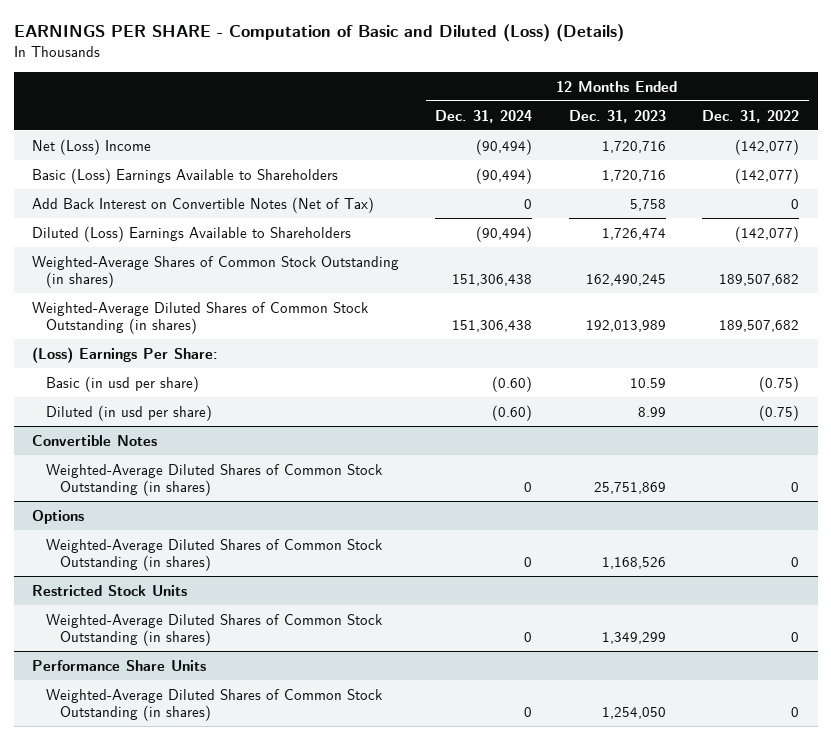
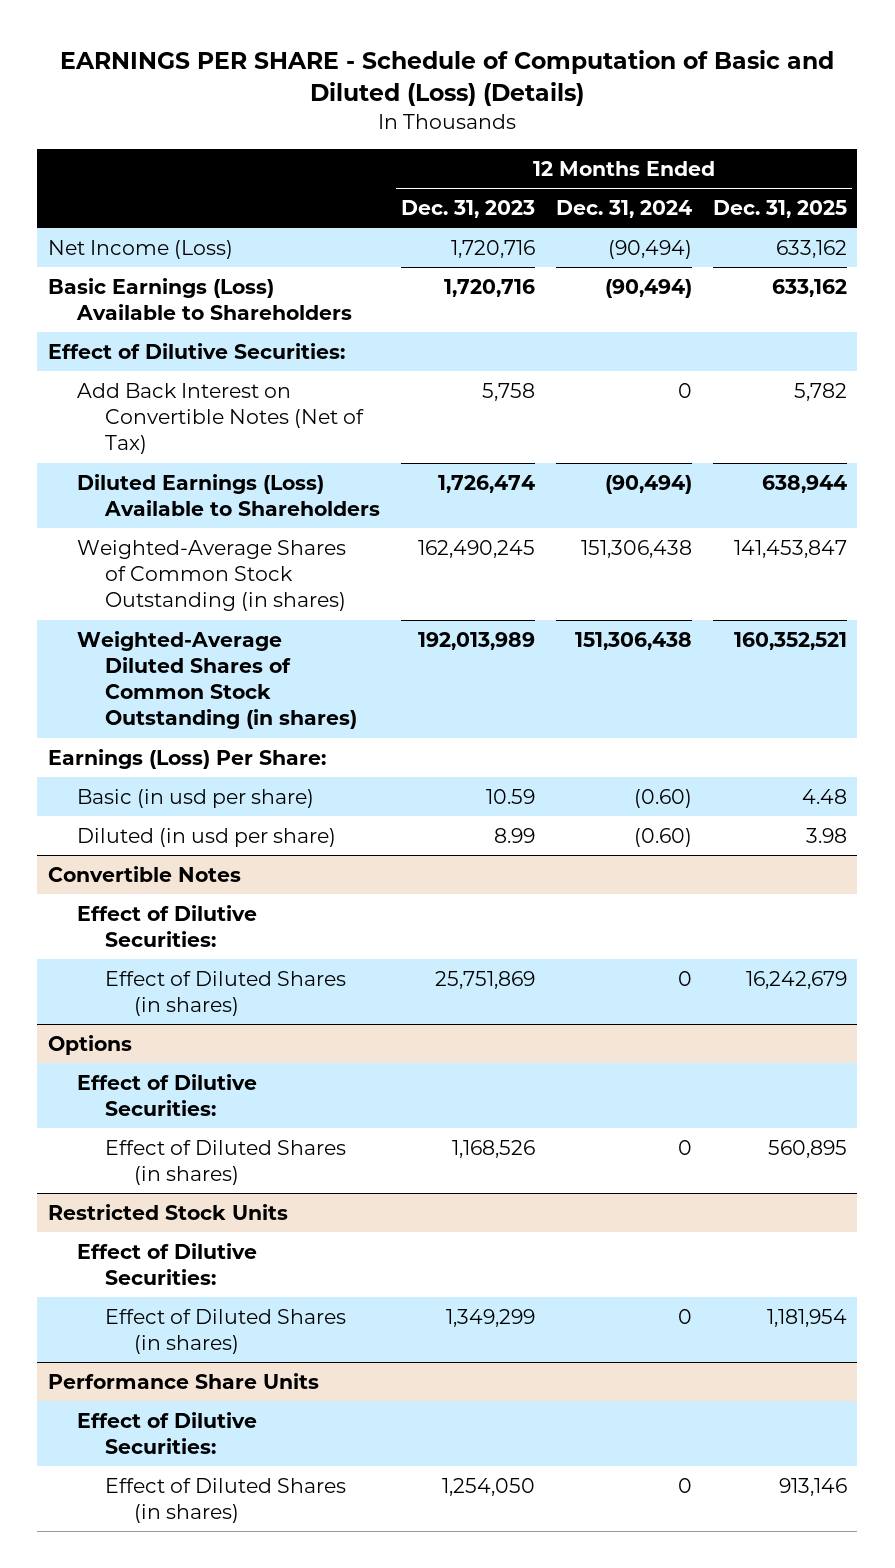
- EARNINGS PER SHARE - Computation of Basic and Diluted (Loss) (Details)
+ EARNINGS PER SHARE - Schedule of Computation of Basic and Diluted (Loss) (Details)
- | 12 Months Ended Dec. 31, 2024 | 12 Months Ended Dec. 31, 2023 | 12 Months Ended Dec. 31, 2022
+ | 12 Months Ended Dec. 31, 2023 | 12 Months Ended Dec. 31, 2024 | 12 Months Ended Dec. 31, 2025
- Net (Loss) Income | (90,494) | 1,720,716 | (142,077)
- Basic (Loss) Earnings Available to Shareholders | (90,494) | 1,720,716 | (142,077)
+ Net Income (Loss) | 1,720,716 | (90,494) | 633,162
+ Basic Earnings (Loss) Available to Shareholders | 1,720,716 | (90,494) | 633,162
+ Effect of Dilutive Securities:
- Diluted (Loss) Earnings Available to Shareholders | (90,494) | 1,726,474 | (142,077)
+ Diluted Earnings (Loss) Available to Shareholders | 1,726,474 | (90,494) | 638,944
- (Loss) Earnings Per Share:
+ Earnings (Loss) Per Share:
@ Convertible Notes
- Weighted-Average Diluted Shares of Common Stock Outstanding (in shares) | 0 | 25,751,869 | 0
+ Effect of Dilutive Securities:
+ Effect of Diluted Shares (in shares) | 25,751,869 | 0 | 16,242,679
@ Options
- Weighted-Average Diluted Shares of Common Stock Outstanding (in shares) | 0 | 1,168,526 | 0
+ Effect of Dilutive Securities:
+ Effect of Diluted Shares (in shares) | 1,168,526 | 0 | 560,895
@ Restricted Stock Units
- Weighted-Average Diluted Shares of Common Stock Outstanding (in shares) | 0 | 1,349,299 | 0
+ Effect of Dilutive Securities:
+ Effect of Diluted Shares (in shares) | 1,349,299 | 0 | 1,181,954
@ Performance Share Units
- Weighted-Average Diluted Shares of Common Stock Outstanding (in shares) | 0 | 1,254,050 | 0
+ Effect of Dilutive Securities:
+ Effect of Diluted Shares (in shares) | 1,254,050 | 0 | 913,146

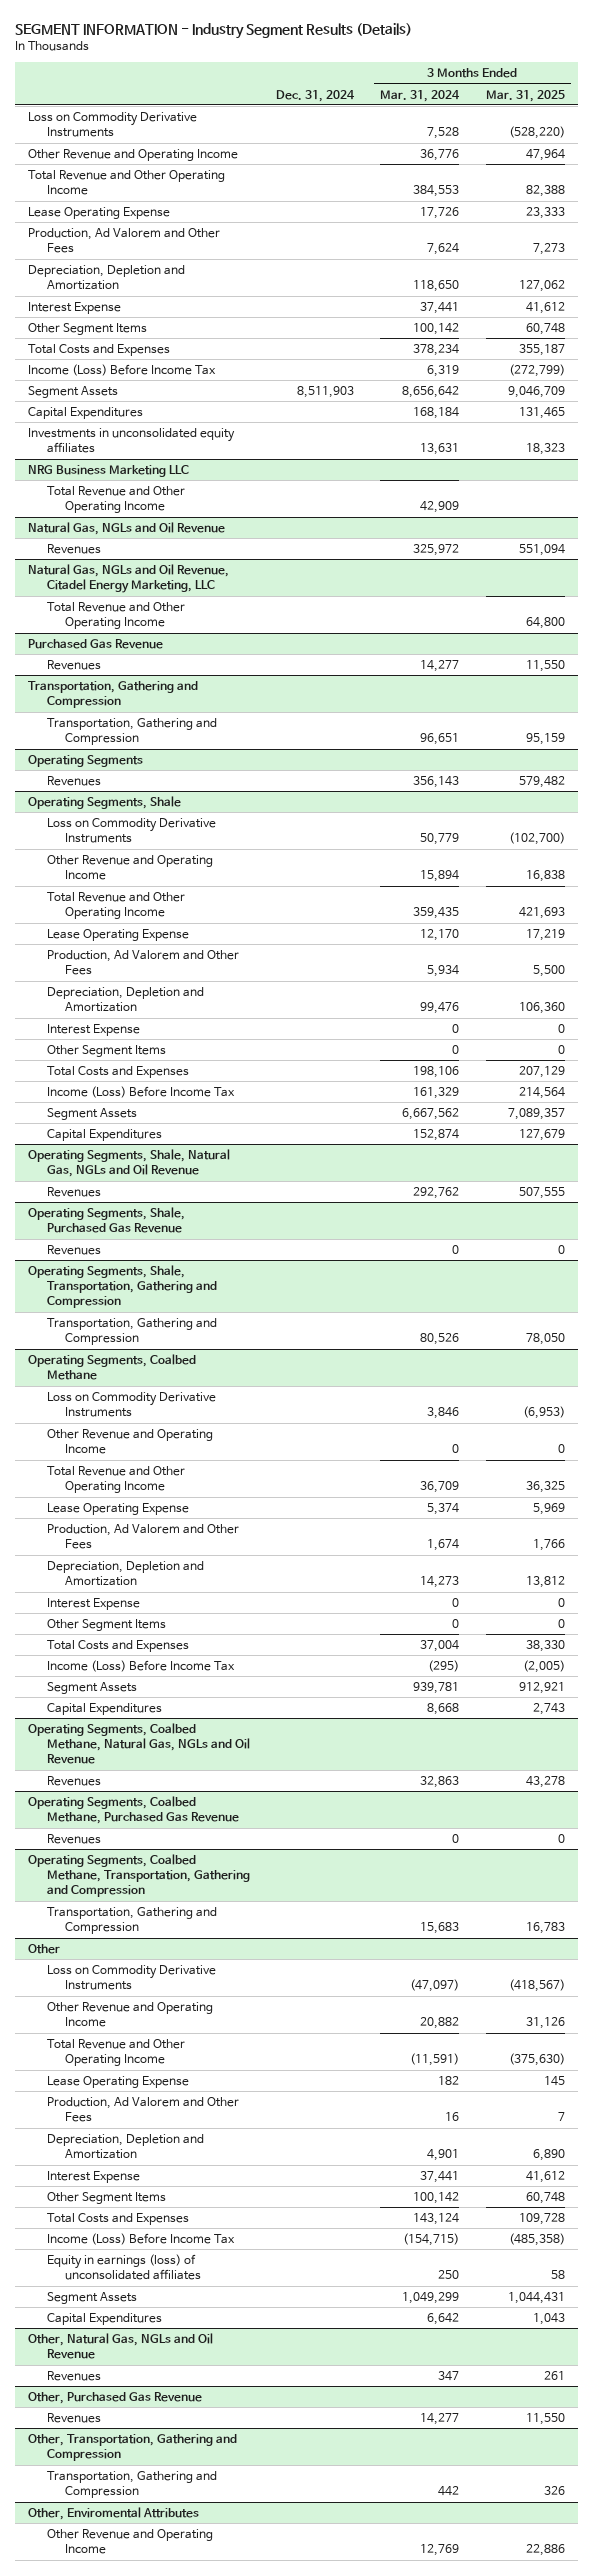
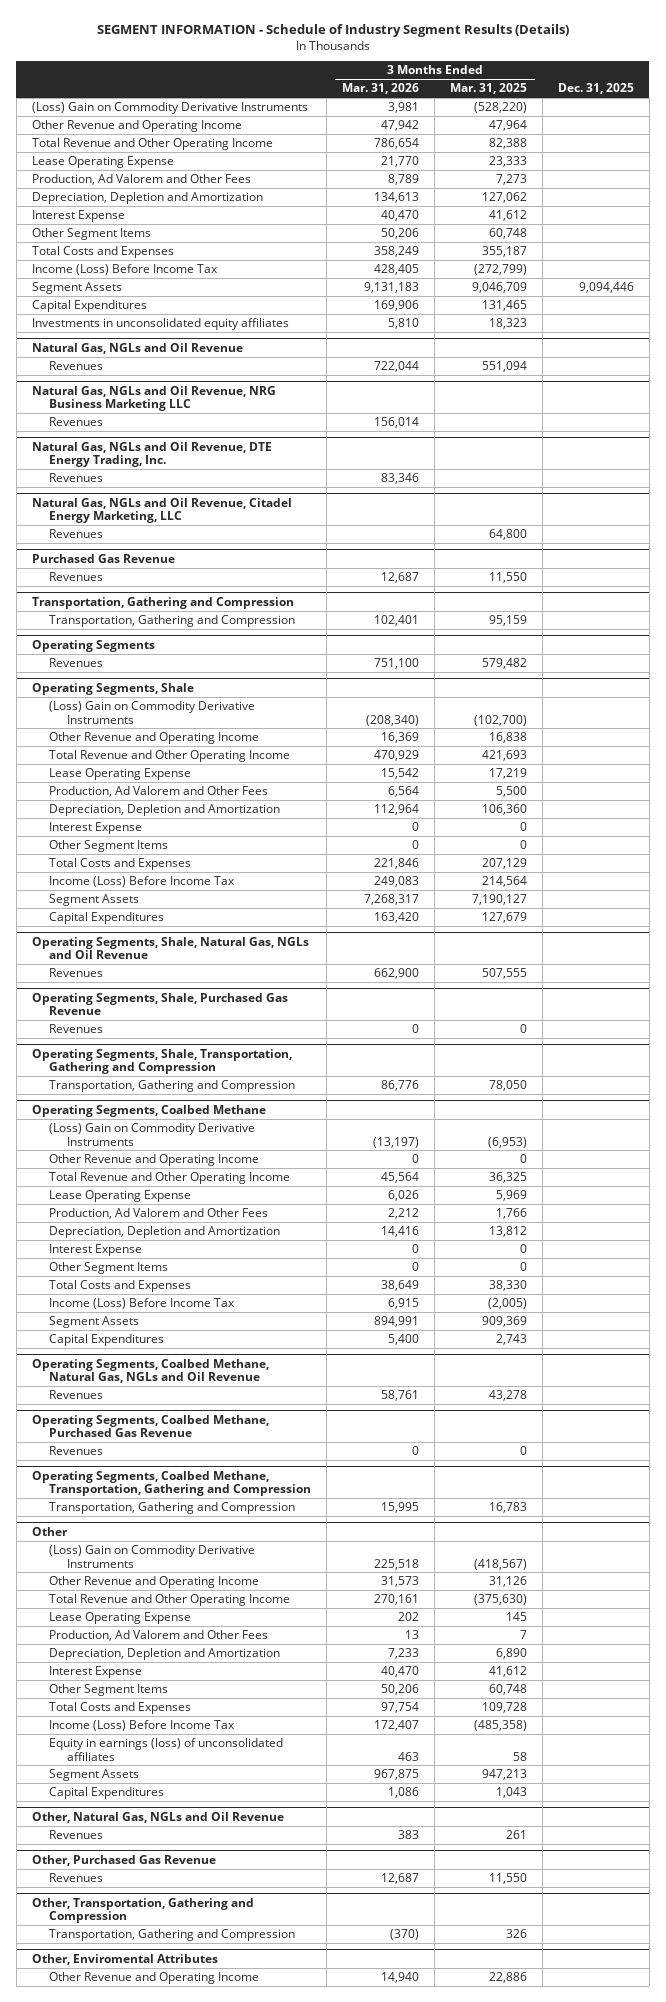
- SEGMENT INFORMATION - Industry Segment Results (Details)
+ SEGMENT INFORMATION - Schedule of Industry Segment Results (Details)
- | Dec. 31, 2024 | 3 Months Ended Mar. 31, 2024 | 3 Months Ended Mar. 31, 2025
+ | 3 Months Ended Mar. 31, 2026 | 3 Months Ended Mar. 31, 2025 | Dec. 31, 2025
- Loss on Commodity Derivative Instruments | | 7,528 | (528,220)
+ (Loss) Gain on Commodity Derivative Instruments | 3,981 | (528,220) |
- NRG Business Marketing LLC
- Total Revenue and Other Operating Income | | 42,909 |
+ Natural Gas, NGLs and Oil Revenue, NRG Business Marketing LLC
+ Revenues | 156,014 | |
+ Natural Gas, NGLs and Oil Revenue, DTE Energy Trading, Inc.
+ Revenues | 83,346 | |
@ Natural Gas, NGLs and Oil Revenue, Citadel Energy Marketing, LLC
- Total Revenue and Other Operating Income | | | 64,800
+ Revenues | | 64,800 |
@ Operating Segments, Shale
- Loss on Commodity Derivative Instruments | | 50,779 | (102,700)
+ (Loss) Gain on Commodity Derivative Instruments | (208,340) | (102,700) |
- Segment Assets | | 6,667,562 | 7,089,357
+ Segment Assets | 7,268,317 | 7,190,127 |
@ Operating Segments, Coalbed Methane
- Loss on Commodity Derivative Instruments | | 3,846 | (6,953)
+ (Loss) Gain on Commodity Derivative Instruments | (13,197) | (6,953) |
- Segment Assets | | 939,781 | 912,921
+ Segment Assets | 894,991 | 909,369 |
@ Other
- Loss on Commodity Derivative Instruments | | (47,097) | (418,567)
+ (Loss) Gain on Commodity Derivative Instruments | 225,518 | (418,567) |
- Segment Assets | | 1,049,299 | 1,044,431
+ Segment Assets | 967,875 | 947,213 |

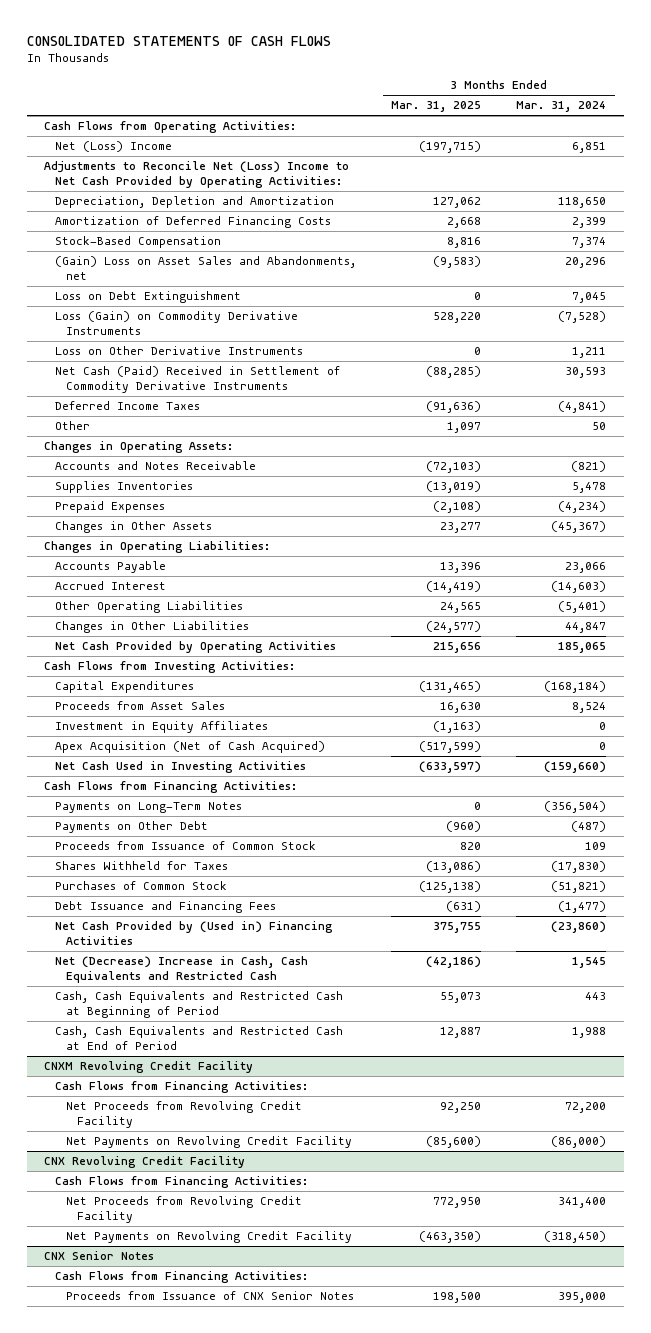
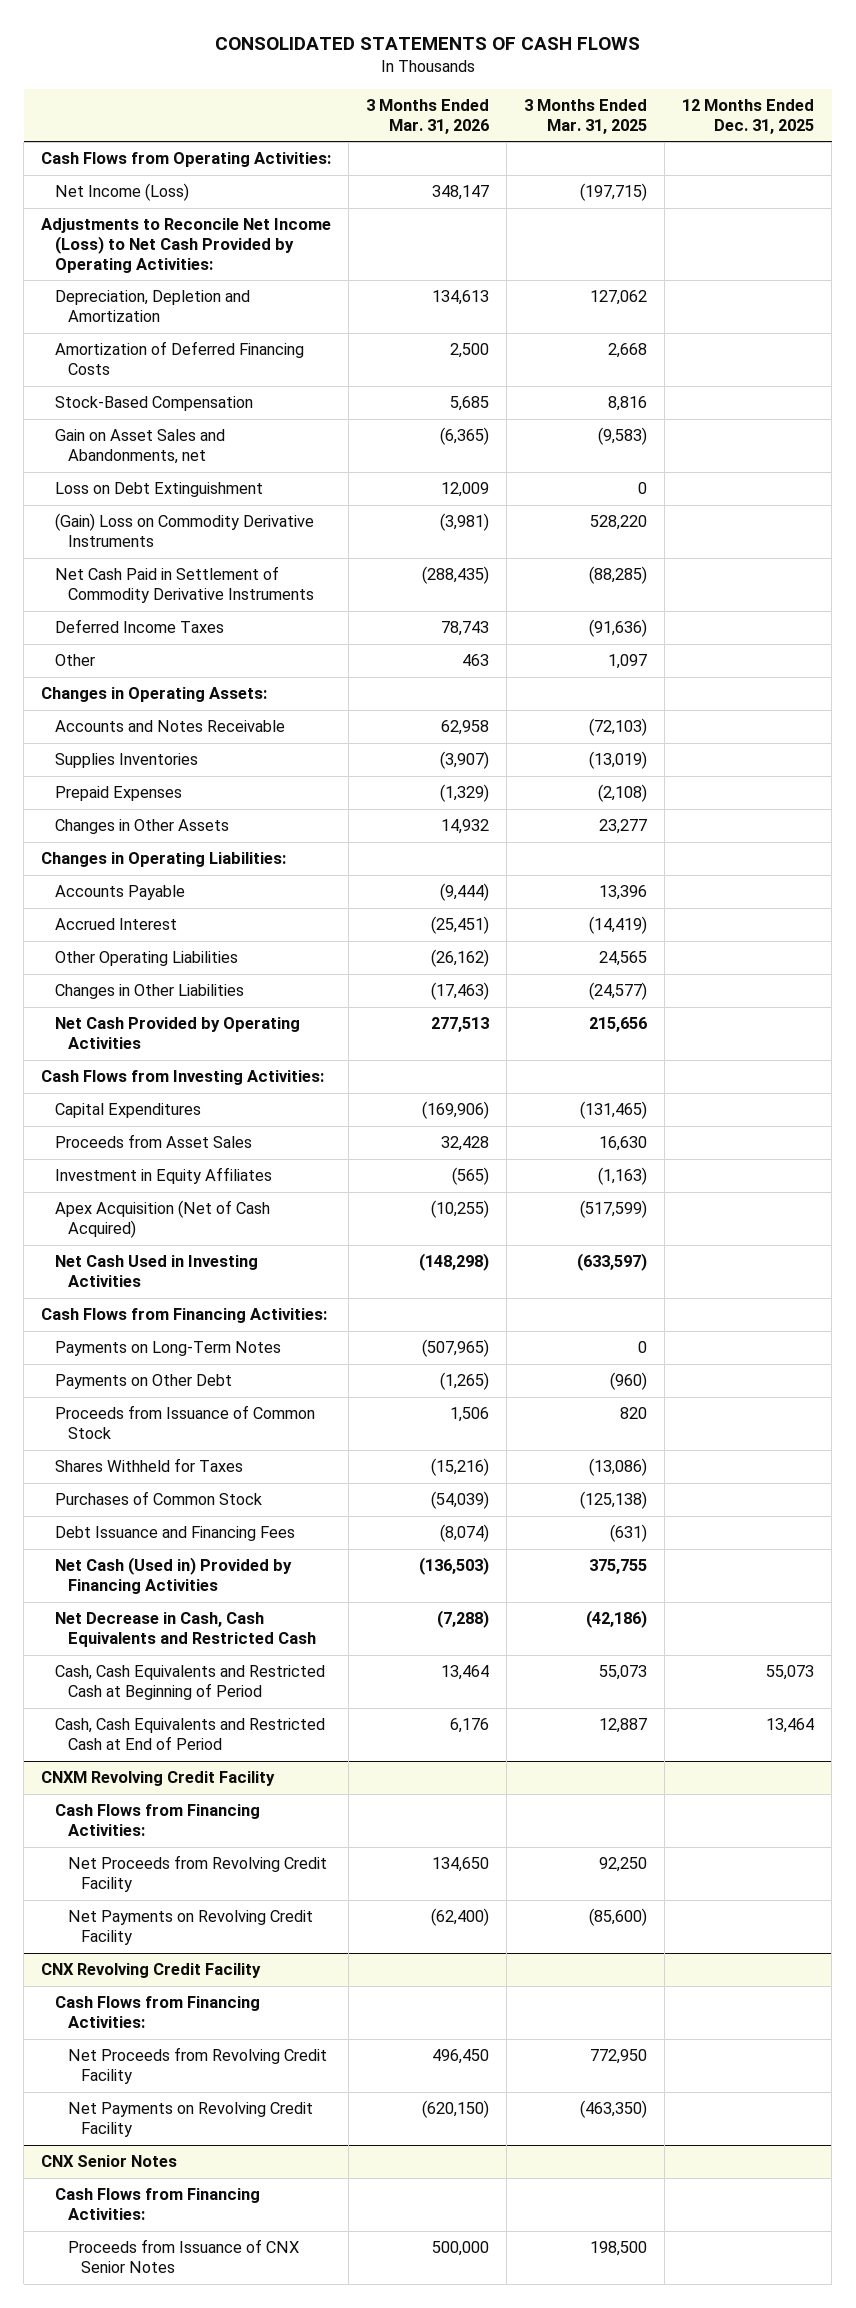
- | 3 Months Ended Mar. 31, 2025 | 3 Months Ended Mar. 31, 2024
+ | 3 Months Ended Mar. 31, 2026 | 3 Months Ended Mar. 31, 2025 | 12 Months Ended Dec. 31, 2025
- Net (Loss) Income | (197,715) | 6,851
- Adjustments to Reconcile Net (Loss) Income to Net Cash Provided by Operating Activities:
+ Net Income (Loss) | 348,147 | (197,715) |
+ Adjustments to Reconcile Net Income (Loss) to Net Cash Provided by Operating Activities:
- (Gain) Loss on Asset Sales and Abandonments, net | (9,583) | 20,296
+ Gain on Asset Sales and Abandonments, net | (6,365) | (9,583) |
- Loss (Gain) on Commodity Derivative Instruments | 528,220 | (7,528)
- Loss on Other Derivative Instruments | 0 | 1,211
- Net Cash (Paid) Received in Settlement of Commodity Derivative Instruments | (88,285) | 30,593
+ (Gain) Loss on Commodity Derivative Instruments | (3,981) | 528,220 |
+ Net Cash Paid in Settlement of Commodity Derivative Instruments | (288,435) | (88,285) |
- Net Cash Provided by (Used in) Financing Activities | 375,755 | (23,860)
- Net (Decrease) Increase in Cash, Cash Equivalents and Restricted Cash | (42,186) | 1,545
+ Net Cash (Used in) Provided by Financing Activities | (136,503) | 375,755 |
+ Net Decrease in Cash, Cash Equivalents and Restricted Cash | (7,288) | (42,186) |

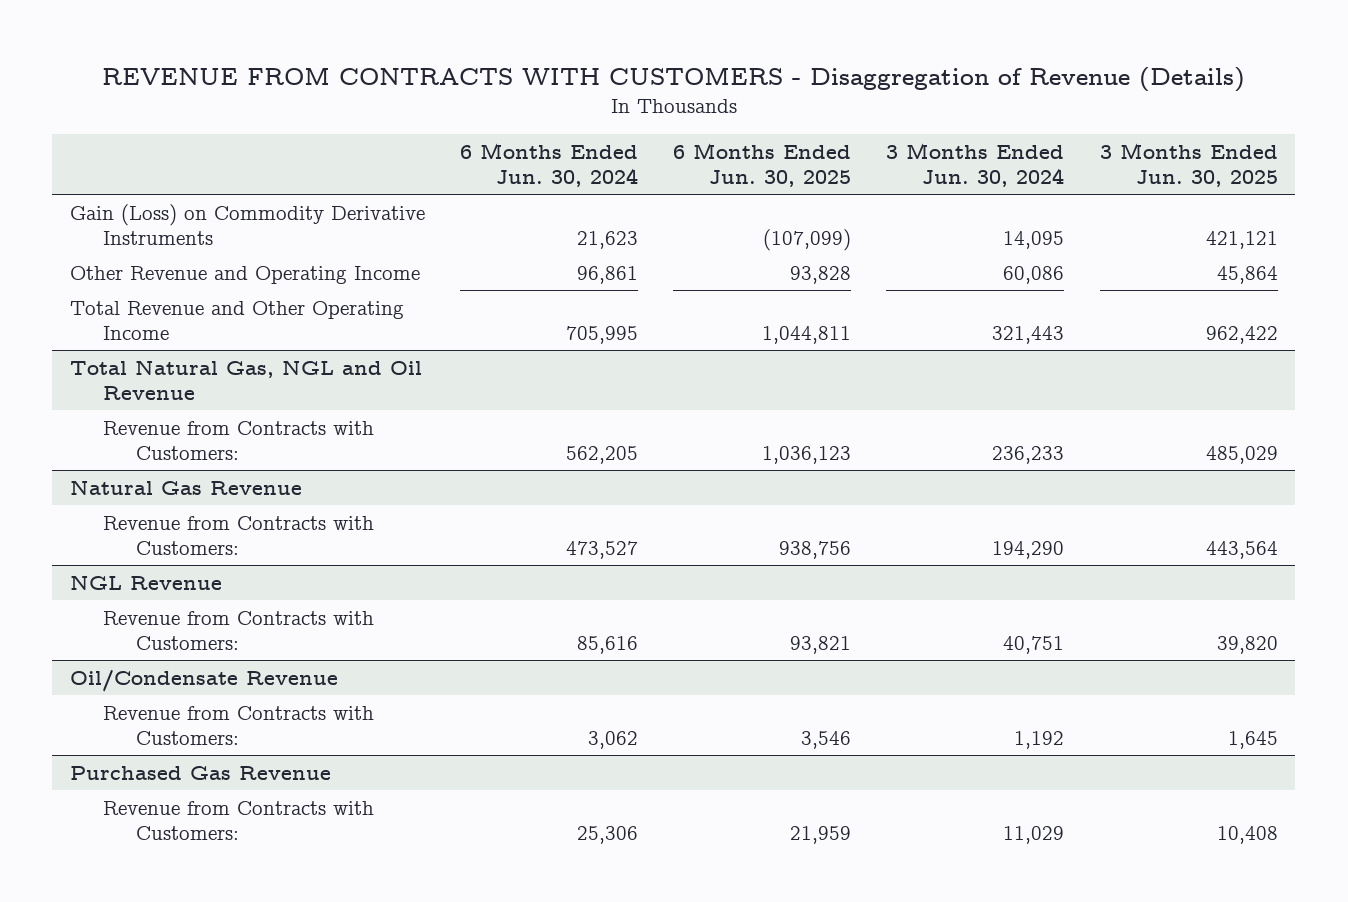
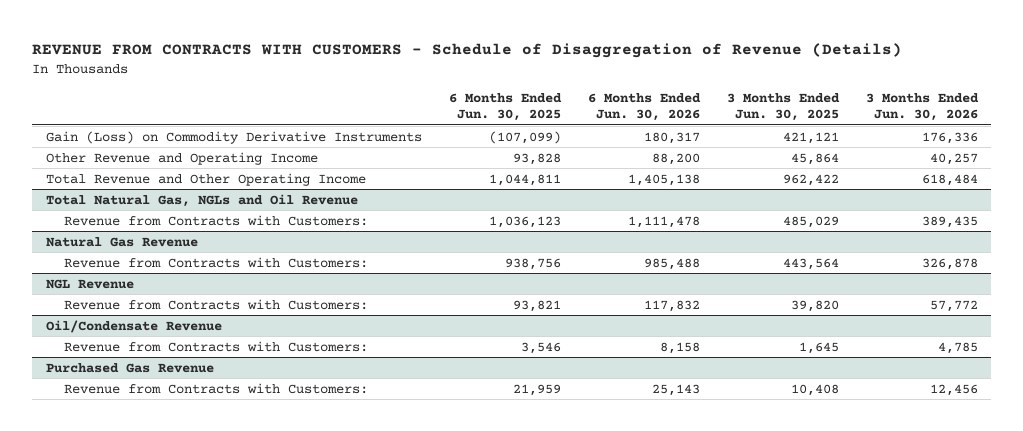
- REVENUE FROM CONTRACTS WITH CUSTOMERS - Disaggregation of Revenue (Details)
+ REVENUE FROM CONTRACTS WITH CUSTOMERS - Schedule of Disaggregation of Revenue (Details)
- | 6 Months Ended Jun. 30, 2024 | 6 Months Ended Jun. 30, 2025 | 3 Months Ended Jun. 30, 2024 | 3 Months Ended Jun. 30, 2025
+ | 6 Months Ended Jun. 30, 2025 | 6 Months Ended Jun. 30, 2026 | 3 Months Ended Jun. 30, 2025 | 3 Months Ended Jun. 30, 2026
- Total Natural Gas, NGL and Oil Revenue
+ Total Natural Gas, NGLs and Oil Revenue

